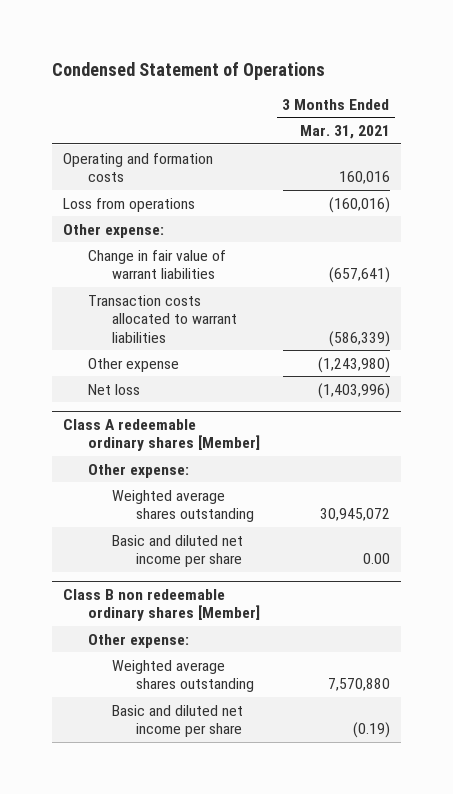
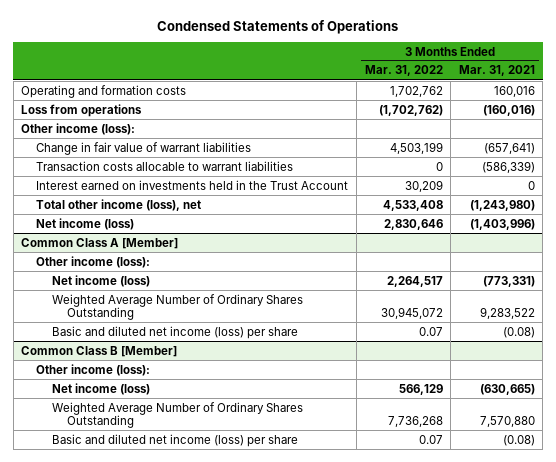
- Condensed Statement of Operations
+ Condensed Statements of Operations
- | 3 Months Ended Mar. 31, 2021
+ | 3 Months Ended Mar. 31, 2022 | 3 Months Ended Mar. 31, 2021
- Other expense:
+ Other income (loss):
- Transaction costs allocated to warrant liabilities | (586,339)
- Other expense | (1,243,980)
- Net loss | (1,403,996)
- Class A redeemable ordinary shares [Member]
- Other expense:
- Weighted average shares outstanding | 30,945,072
- Basic and diluted net income per share | 0.00
- Class B non redeemable ordinary shares [Member]
- Other expense:
- Weighted average shares outstanding | 7,570,880
- Basic and diluted net income per share | (0.19)
+ Transaction costs allocable to warrant liabilities | 0 | (586,339)
+ Interest earned on investments held in the Trust Account | 30,209 | 0
+ Total other income (loss), net | 4,533,408 | (1,243,980)
+ Net income (loss) | 2,830,646 | (1,403,996)
+ Common Class A [Member]
+ Other income (loss):
+ Net income (loss) | 2,264,517 | (773,331)
+ Weighted Average Number of Ordinary Shares Outstanding | 30,945,072 | 9,283,522
+ Basic and diluted net income (loss) per share | 0.07 | (0.08)
+ Common Class B [Member]
+ Other income (loss):
+ Net income (loss) | 566,129 | (630,665)
+ Weighted Average Number of Ordinary Shares Outstanding | 7,736,268 | 7,570,880
+ Basic and diluted net income (loss) per share | 0.07 | (0.08)

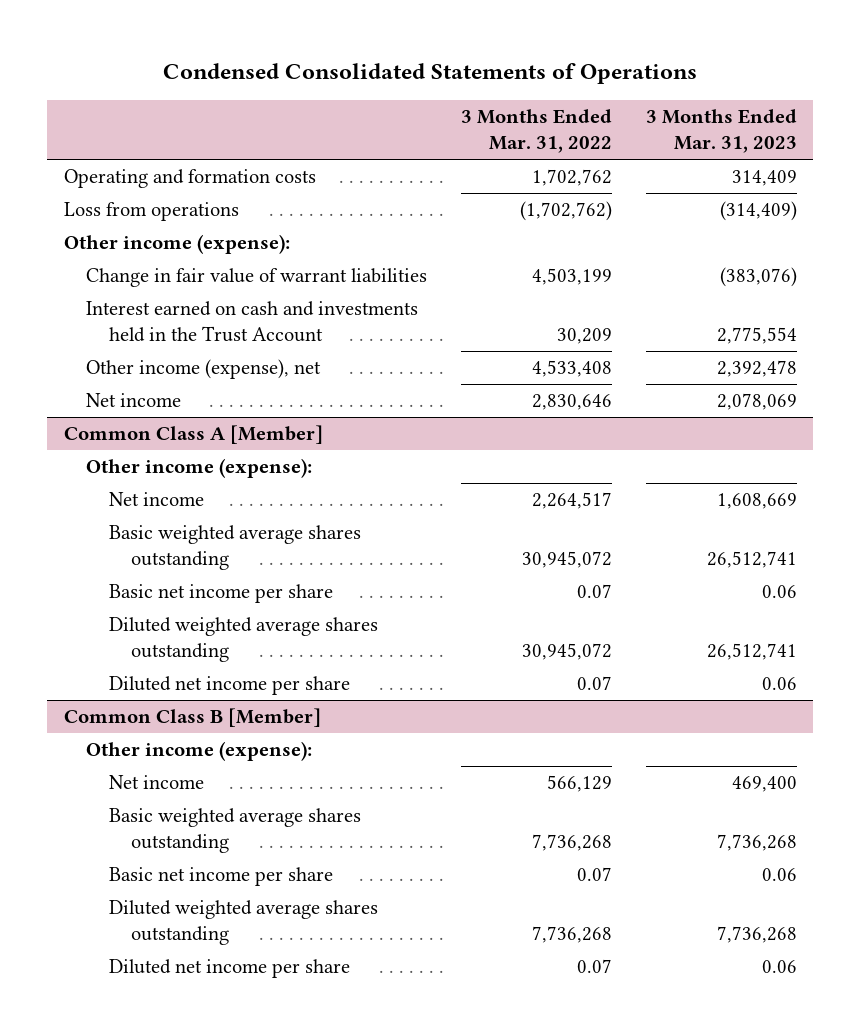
- Condensed Statements of Operations
+ Condensed Consolidated Statements of Operations
- | 3 Months Ended Mar. 31, 2022 | 3 Months Ended Mar. 31, 2021
+ | 3 Months Ended Mar. 31, 2022 | 3 Months Ended Mar. 31, 2023
- Other income (loss):
+ Other income (expense):
- Transaction costs allocable to warrant liabilities | 0 | (586,339)
- Interest earned on investments held in the Trust Account | 30,209 | 0
- Total other income (loss), net | 4,533,408 | (1,243,980)
- Net income (loss) | 2,830,646 | (1,403,996)
+ Interest earned on cash and investments held in the Trust Account | 30,209 | 2,775,554
+ Other income (expense), net | 4,533,408 | 2,392,478
+ Net income | 2,830,646 | 2,078,069
@ Common Class A [Member]
- Other income (loss):
- Net income (loss) | 2,264,517 | (773,331)
- Weighted Average Number of Ordinary Shares Outstanding | 30,945,072 | 9,283,522
- Basic and diluted net income (loss) per share | 0.07 | (0.08)
+ Other income (expense):
+ Net income | 2,264,517 | 1,608,669
+ Basic weighted average shares outstanding | 30,945,072 | 26,512,741
+ Basic net income per share | 0.07 | 0.06
+ Diluted weighted average shares outstanding | 30,945,072 | 26,512,741
+ Diluted net income per share | 0.07 | 0.06
@ Common Class B [Member]
- Other income (loss):
- Net income (loss) | 566,129 | (630,665)
- Weighted Average Number of Ordinary Shares Outstanding | 7,736,268 | 7,570,880
- Basic and diluted net income (loss) per share | 0.07 | (0.08)
+ Other income (expense):
+ Net income | 566,129 | 469,400
+ Basic weighted average shares outstanding | 7,736,268 | 7,736,268
+ Basic net income per share | 0.07 | 0.06
+ Diluted weighted average shares outstanding | 7,736,268 | 7,736,268
+ Diluted net income per share | 0.07 | 0.06

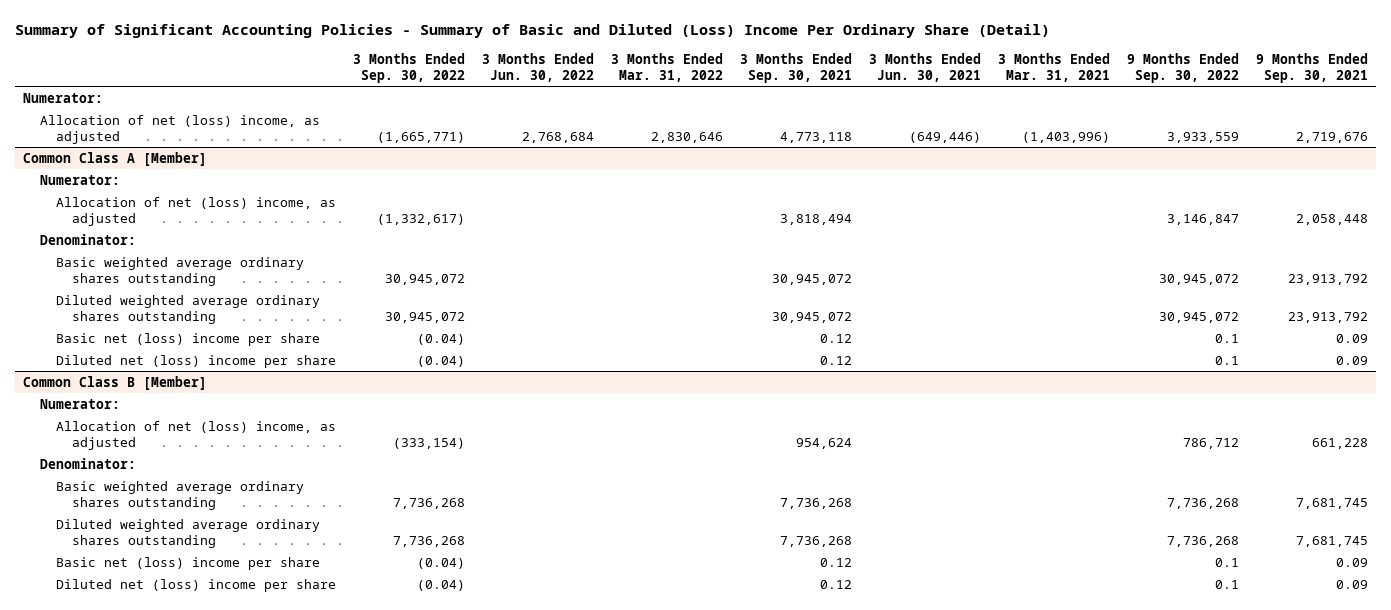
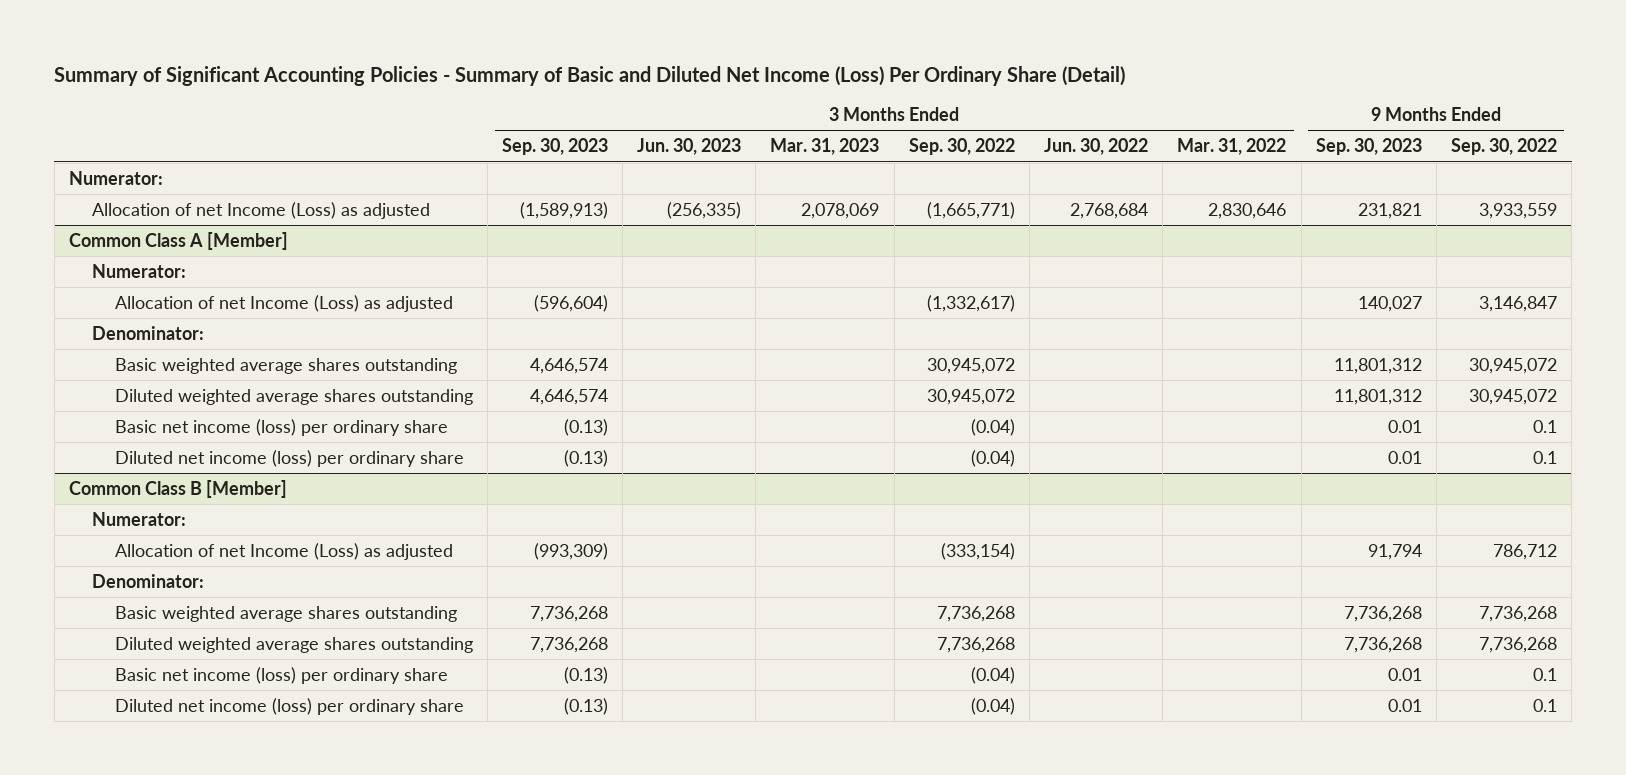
- Summary of Significant Accounting Policies - Summary of Basic and Diluted (Loss) Income Per Ordinary Share (Detail)
+ Summary of Significant Accounting Policies - Summary of Basic and Diluted Net Income (Loss) Per Ordinary Share (Detail)
- | 3 Months Ended Sep. 30, 2022 | 3 Months Ended Jun. 30, 2022 | 3 Months Ended Mar. 31, 2022 | 3 Months Ended Sep. 30, 2021 | 3 Months Ended Jun. 30, 2021 | 3 Months Ended Mar. 31, 2021 | 9 Months Ended Sep. 30, 2022 | 9 Months Ended Sep. 30, 2021
+ | 3 Months Ended Sep. 30, 2023 | 3 Months Ended Jun. 30, 2023 | 3 Months Ended Mar. 31, 2023 | 3 Months Ended Sep. 30, 2022 | 3 Months Ended Jun. 30, 2022 | 3 Months Ended Mar. 31, 2022 | 9 Months Ended Sep. 30, 2023 | 9 Months Ended Sep. 30, 2022
- Allocation of net (loss) income, as adjusted | (1,665,771) | 2,768,684 | 2,830,646 | 4,773,118 | (649,446) | (1,403,996) | 3,933,559 | 2,719,676
+ Allocation of net Income (Loss) as adjusted | (1,589,913) | (256,335) | 2,078,069 | (1,665,771) | 2,768,684 | 2,830,646 | 231,821 | 3,933,559
@ Common Class A [Member]
- Allocation of net (loss) income, as adjusted | (1,332,617) | | | 3,818,494 | | | 3,146,847 | 2,058,448
+ Allocation of net Income (Loss) as adjusted | (596,604) | | | (1,332,617) | | | 140,027 | 3,146,847
- Basic weighted average ordinary shares outstanding | 30,945,072 | | | 30,945,072 | | | 30,945,072 | 23,913,792
- Diluted weighted average ordinary shares outstanding | 30,945,072 | | | 30,945,072 | | | 30,945,072 | 23,913,792
- Basic net (loss) income per share | (0.04) | | | 0.12 | | | 0.1 | 0.09
- Diluted net (loss) income per share | (0.04) | | | 0.12 | | | 0.1 | 0.09
+ Basic weighted average shares outstanding | 4,646,574 | | | 30,945,072 | | | 11,801,312 | 30,945,072
+ Diluted weighted average shares outstanding | 4,646,574 | | | 30,945,072 | | | 11,801,312 | 30,945,072
+ Basic net income (loss) per ordinary share | (0.13) | | | (0.04) | | | 0.01 | 0.1
+ Diluted net income (loss) per ordinary share | (0.13) | | | (0.04) | | | 0.01 | 0.1
@ Common Class B [Member]
- Allocation of net (loss) income, as adjusted | (333,154) | | | 954,624 | | | 786,712 | 661,228
+ Allocation of net Income (Loss) as adjusted | (993,309) | | | (333,154) | | | 91,794 | 786,712
- Basic weighted average ordinary shares outstanding | 7,736,268 | | | 7,736,268 | | | 7,736,268 | 7,681,745
- Diluted weighted average ordinary shares outstanding | 7,736,268 | | | 7,736,268 | | | 7,736,268 | 7,681,745
- Basic net (loss) income per share | (0.04) | | | 0.12 | | | 0.1 | 0.09
- Diluted net (loss) income per share | (0.04) | | | 0.12 | | | 0.1 | 0.09
+ Basic weighted average shares outstanding | 7,736,268 | | | 7,736,268 | | | 7,736,268 | 7,736,268
+ Diluted weighted average shares outstanding | 7,736,268 | | | 7,736,268 | | | 7,736,268 | 7,736,268
+ Basic net income (loss) per ordinary share | (0.13) | | | (0.04) | | | 0.01 | 0.1
+ Diluted net income (loss) per ordinary share | (0.13) | | | (0.04) | | | 0.01 | 0.1

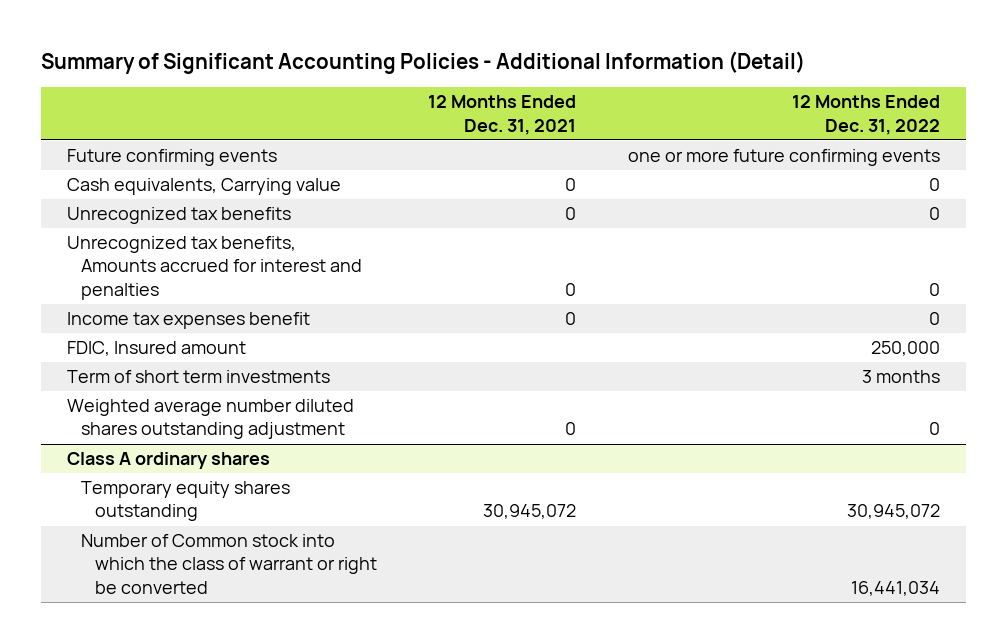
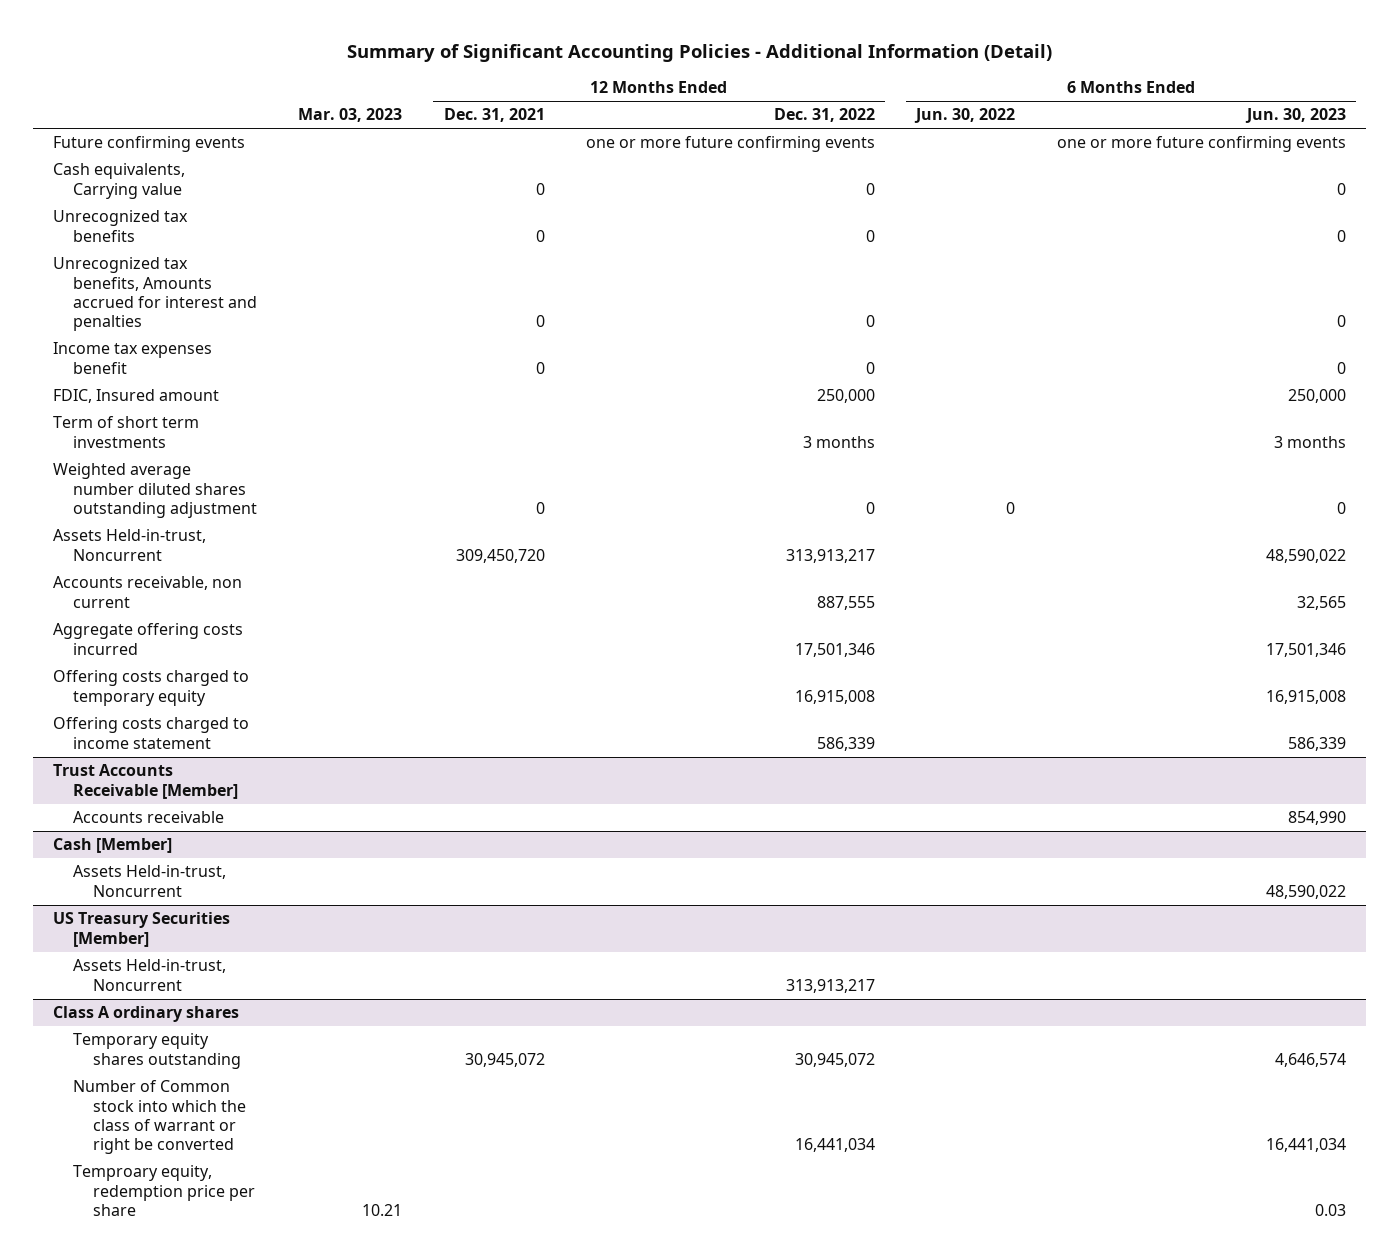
- | 12 Months Ended Dec. 31, 2021 | 12 Months Ended Dec. 31, 2022
+ | Mar. 03, 2023 | 12 Months Ended Dec. 31, 2021 | 12 Months Ended Dec. 31, 2022 | 6 Months Ended Jun. 30, 2022 | 6 Months Ended Jun. 30, 2023
+ Assets Held-in-trust, Noncurrent | | 309,450,720 | 313,913,217 | | 48,590,022
+ Accounts receivable, non current | | | 887,555 | | 32,565
+ Aggregate offering costs incurred | | | 17,501,346 | | 17,501,346
+ Offering costs charged to temporary equity | | | 16,915,008 | | 16,915,008
+ Offering costs charged to income statement | | | 586,339 | | 586,339
+ Trust Accounts Receivable [Member]
+ Accounts receivable | | | | | 854,990
+ Cash [Member]
+ Assets Held-in-trust, Noncurrent | | | | | 48,590,022
+ US Treasury Securities [Member]
+ Assets Held-in-trust, Noncurrent | | | 313,913,217 | |
@ Class A ordinary shares
+ Temproary equity, redemption price per share | 10.21 | | | | 0.03

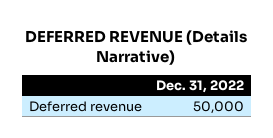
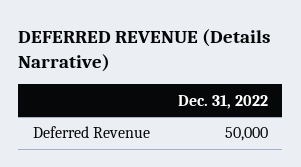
- Deferred revenue | 50,000
+ Deferred Revenue | 50,000

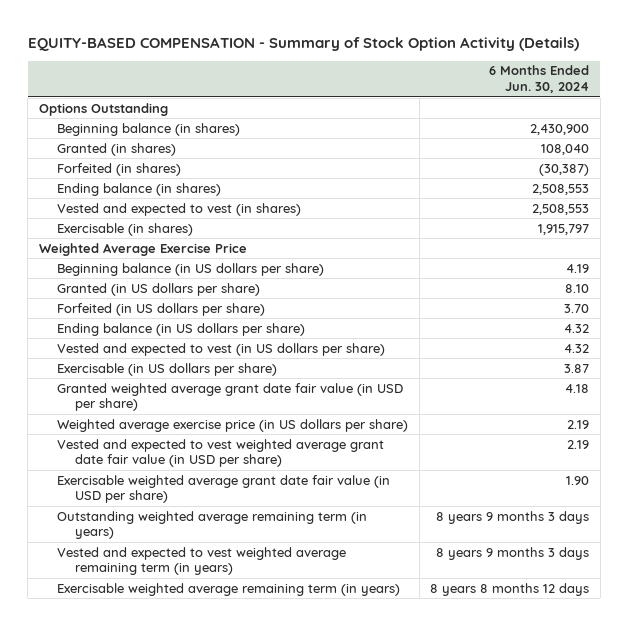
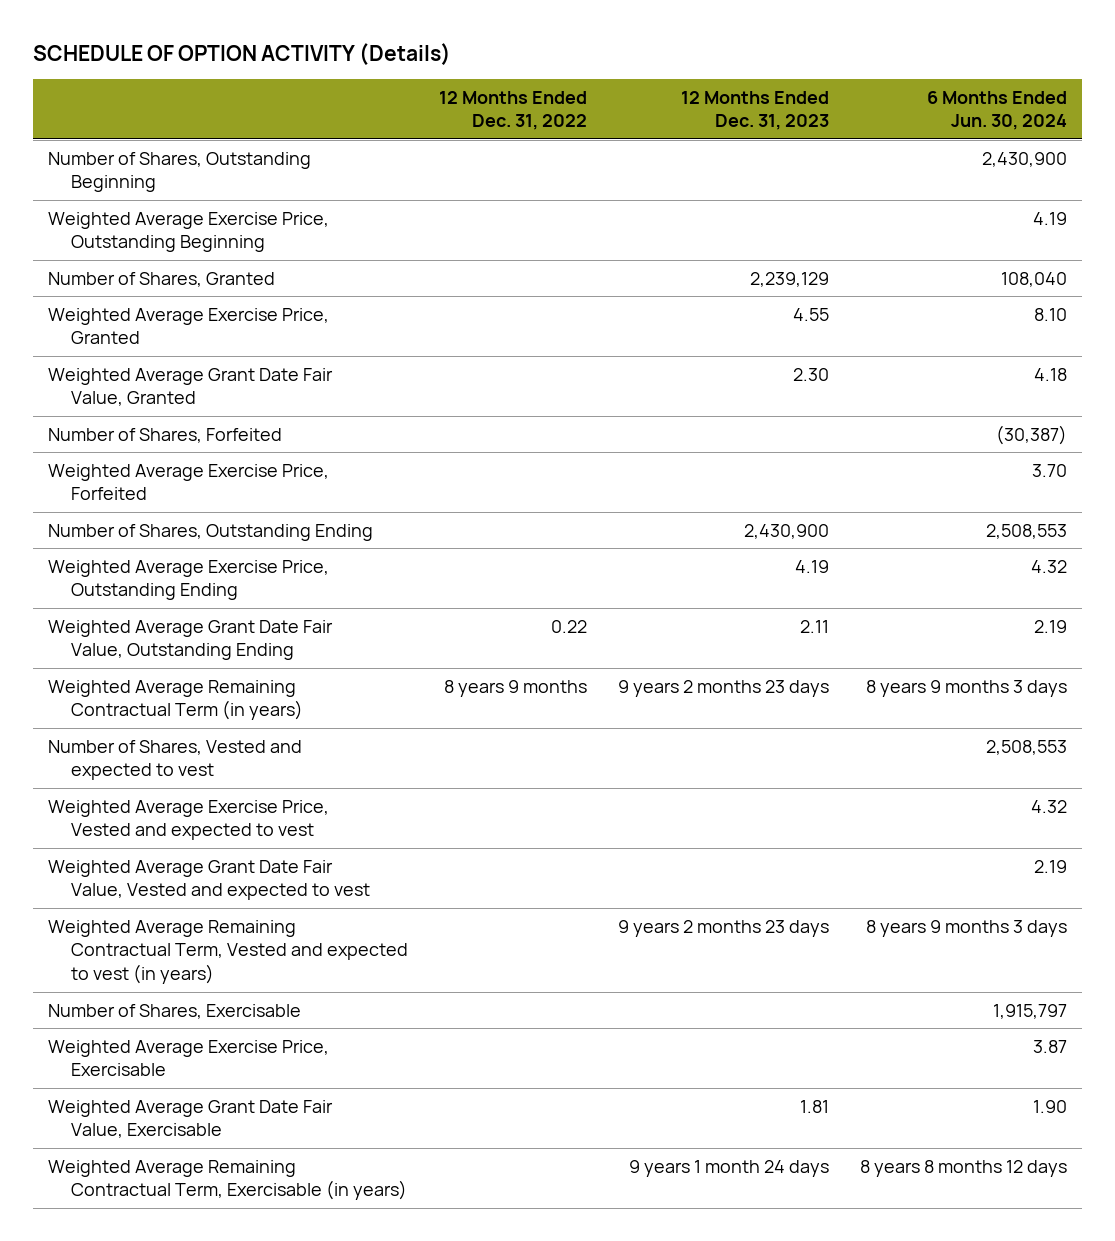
- EQUITY-BASED COMPENSATION - Summary of Stock Option Activity (Details)
+ SCHEDULE OF OPTION ACTIVITY (Details)
- | 6 Months Ended Jun. 30, 2024
+ | 12 Months Ended Dec. 31, 2022 | 12 Months Ended Dec. 31, 2023 | 6 Months Ended Jun. 30, 2024
- Options Outstanding
- Beginning balance (in shares) | 2,430,900
- Granted (in shares) | 108,040
- Forfeited (in shares) | (30,387)
- Ending balance (in shares) | 2,508,553
- Vested and expected to vest (in shares) | 2,508,553
- Exercisable (in shares) | 1,915,797
- Weighted Average Exercise Price
- Beginning balance (in US dollars per share) | 4.19
- Granted (in US dollars per share) | 8.10
- Forfeited (in US dollars per share) | 3.70
- Ending balance (in US dollars per share) | 4.32
- Vested and expected to vest (in US dollars per share) | 4.32
- Exercisable (in US dollars per share) | 3.87
- Granted weighted average grant date fair value (in USD per share) | 4.18
- Weighted average exercise price (in US dollars per share) | 2.19
- Vested and expected to vest weighted average grant date fair value (in USD per share) | 2.19
- Exercisable weighted average grant date fair value (in USD per share) | 1.90
- Outstanding weighted average remaining term (in years) | 8 years 9 months 3 days
- Vested and expected to vest weighted average remaining term (in years) | 8 years 9 months 3 days
- Exercisable weighted average remaining term (in years) | 8 years 8 months 12 days
+ Number of Shares, Outstanding Beginning | | | 2,430,900
+ Weighted Average Exercise Price, Outstanding Beginning | | | 4.19
+ Number of Shares, Granted | | 2,239,129 | 108,040
+ Weighted Average Exercise Price, Granted | | 4.55 | 8.10
+ Weighted Average Grant Date Fair Value, Granted | | 2.30 | 4.18
+ Number of Shares, Forfeited | | | (30,387)
+ Weighted Average Exercise Price, Forfeited | | | 3.70
+ Number of Shares, Outstanding Ending | | 2,430,900 | 2,508,553
+ Weighted Average Exercise Price, Outstanding Ending | | 4.19 | 4.32
+ Weighted Average Grant Date Fair Value, Outstanding Ending | 0.22 | 2.11 | 2.19
+ Weighted Average Remaining Contractual Term (in years) | 8 years 9 months | 9 years 2 months 23 days | 8 years 9 months 3 days
+ Number of Shares, Vested and expected to vest | | | 2,508,553
+ Weighted Average Exercise Price, Vested and expected to vest | | | 4.32
+ Weighted Average Grant Date Fair Value, Vested and expected to vest | | | 2.19
+ Weighted Average Remaining Contractual Term, Vested and expected to vest (in years) | | 9 years 2 months 23 days | 8 years 9 months 3 days
+ Number of Shares, Exercisable | | | 1,915,797
+ Weighted Average Exercise Price, Exercisable | | | 3.87
+ Weighted Average Grant Date Fair Value, Exercisable | | 1.81 | 1.90
+ Weighted Average Remaining Contractual Term, Exercisable (in years) | | 9 years 1 month 24 days | 8 years 8 months 12 days

